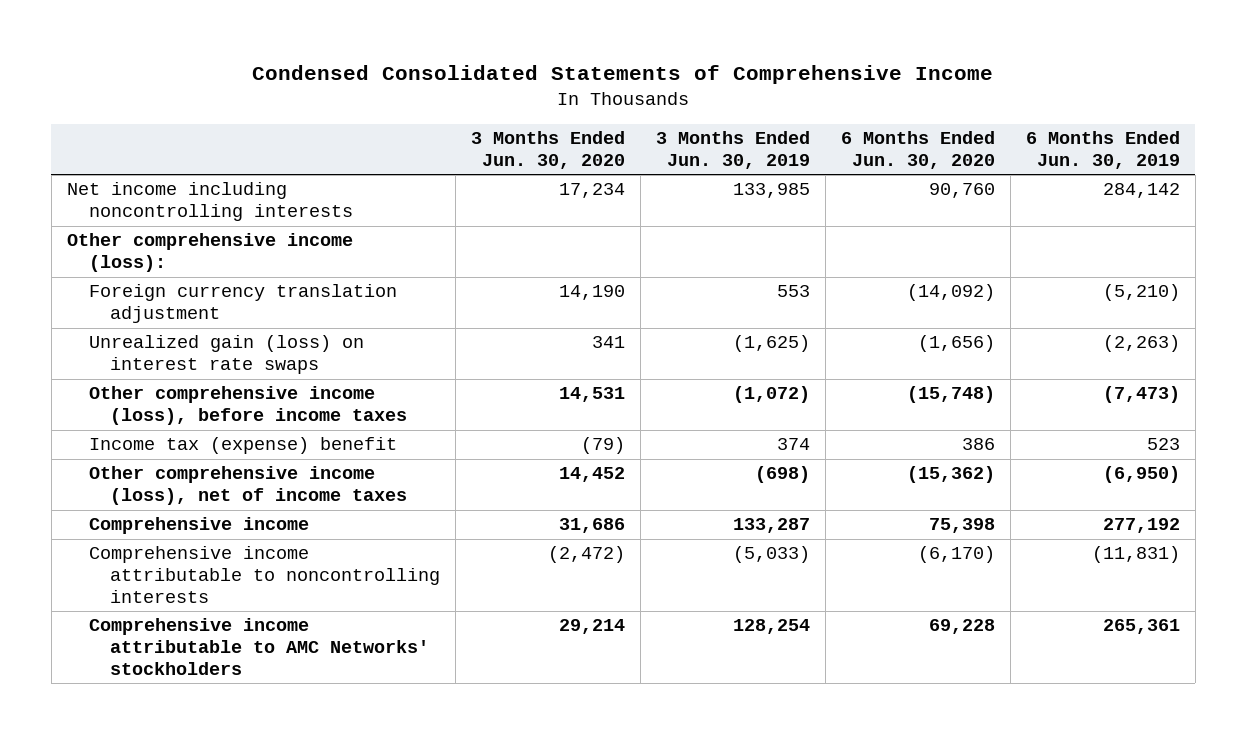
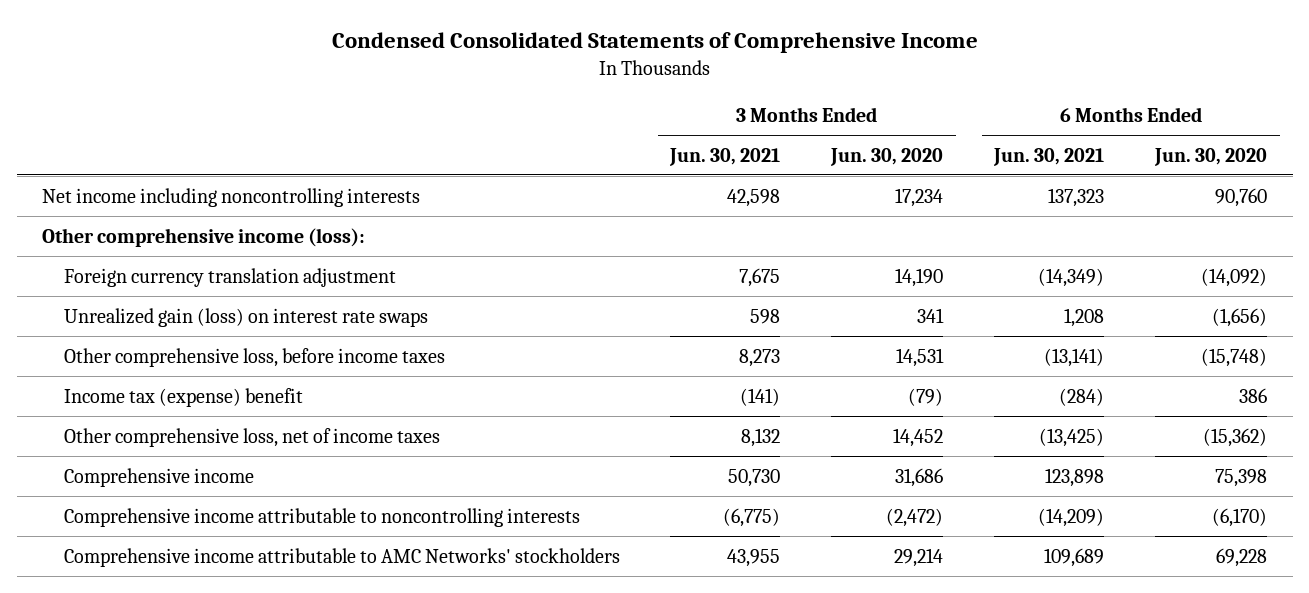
- | 3 Months Ended Jun. 30, 2020 | 3 Months Ended Jun. 30, 2019 | 6 Months Ended Jun. 30, 2020 | 6 Months Ended Jun. 30, 2019
+ | 3 Months Ended Jun. 30, 2021 | 3 Months Ended Jun. 30, 2020 | 6 Months Ended Jun. 30, 2021 | 6 Months Ended Jun. 30, 2020
- Other comprehensive income (loss), before income taxes | 14,531 | (1,072) | (15,748) | (7,473)
+ Other comprehensive loss, before income taxes | 8,273 | 14,531 | (13,141) | (15,748)
- Other comprehensive income (loss), net of income taxes | 14,452 | (698) | (15,362) | (6,950)
+ Other comprehensive loss, net of income taxes | 8,132 | 14,452 | (13,425) | (15,362)

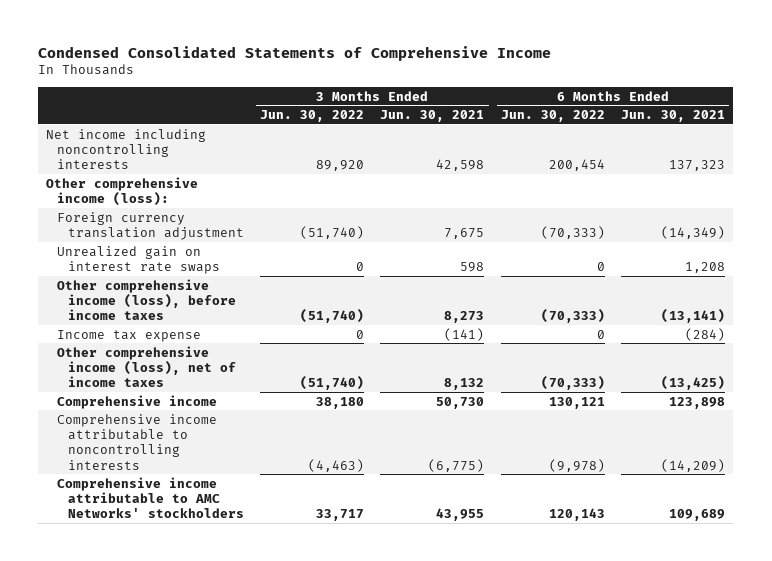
- | 3 Months Ended Jun. 30, 2021 | 3 Months Ended Jun. 30, 2020 | 6 Months Ended Jun. 30, 2021 | 6 Months Ended Jun. 30, 2020
+ | 3 Months Ended Jun. 30, 2022 | 3 Months Ended Jun. 30, 2021 | 6 Months Ended Jun. 30, 2022 | 6 Months Ended Jun. 30, 2021
- Unrealized gain (loss) on interest rate swaps | 598 | 341 | 1,208 | (1,656)
- Other comprehensive loss, before income taxes | 8,273 | 14,531 | (13,141) | (15,748)
- Income tax (expense) benefit | (141) | (79) | (284) | 386
- Other comprehensive loss, net of income taxes | 8,132 | 14,452 | (13,425) | (15,362)
+ Unrealized gain on interest rate swaps | 0 | 598 | 0 | 1,208
+ Other comprehensive income (loss), before income taxes | (51,740) | 8,273 | (70,333) | (13,141)
+ Income tax expense | 0 | (141) | 0 | (284)
+ Other comprehensive income (loss), net of income taxes | (51,740) | 8,132 | (70,333) | (13,425)

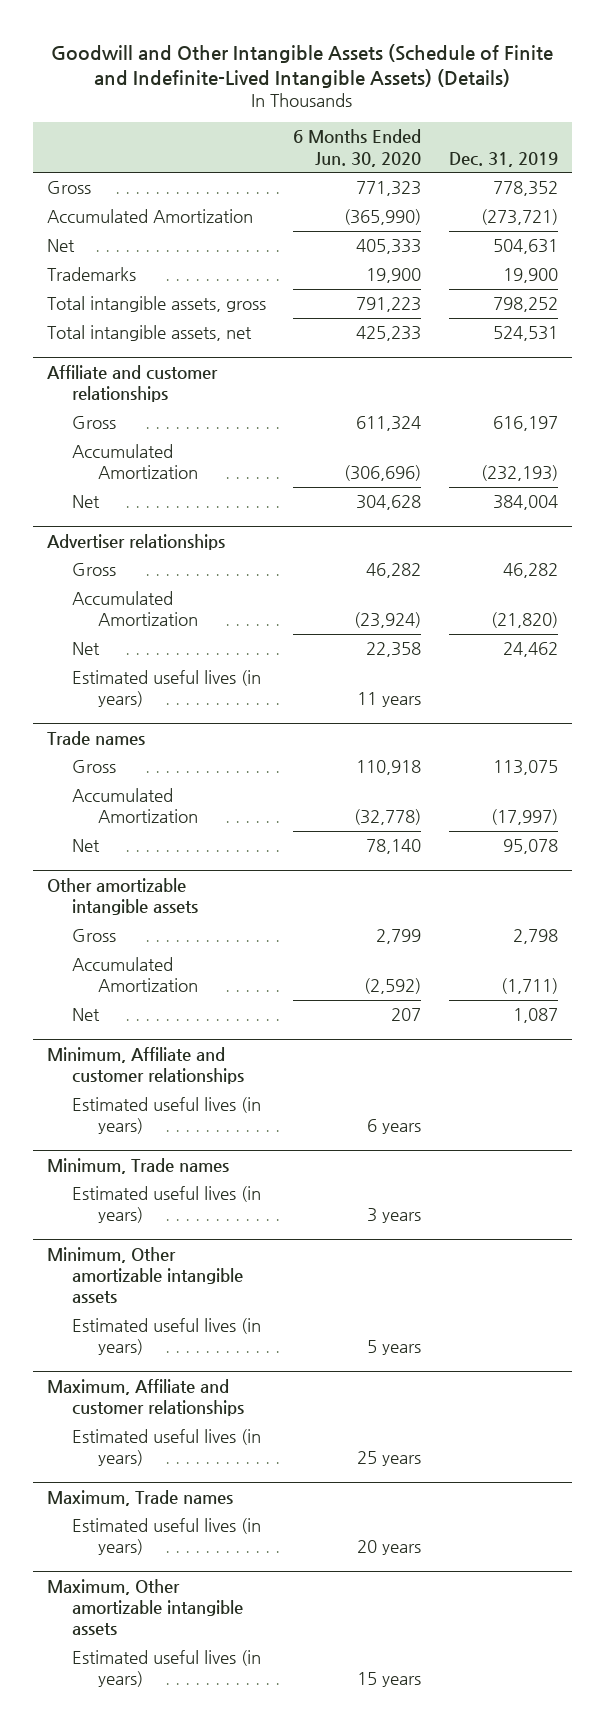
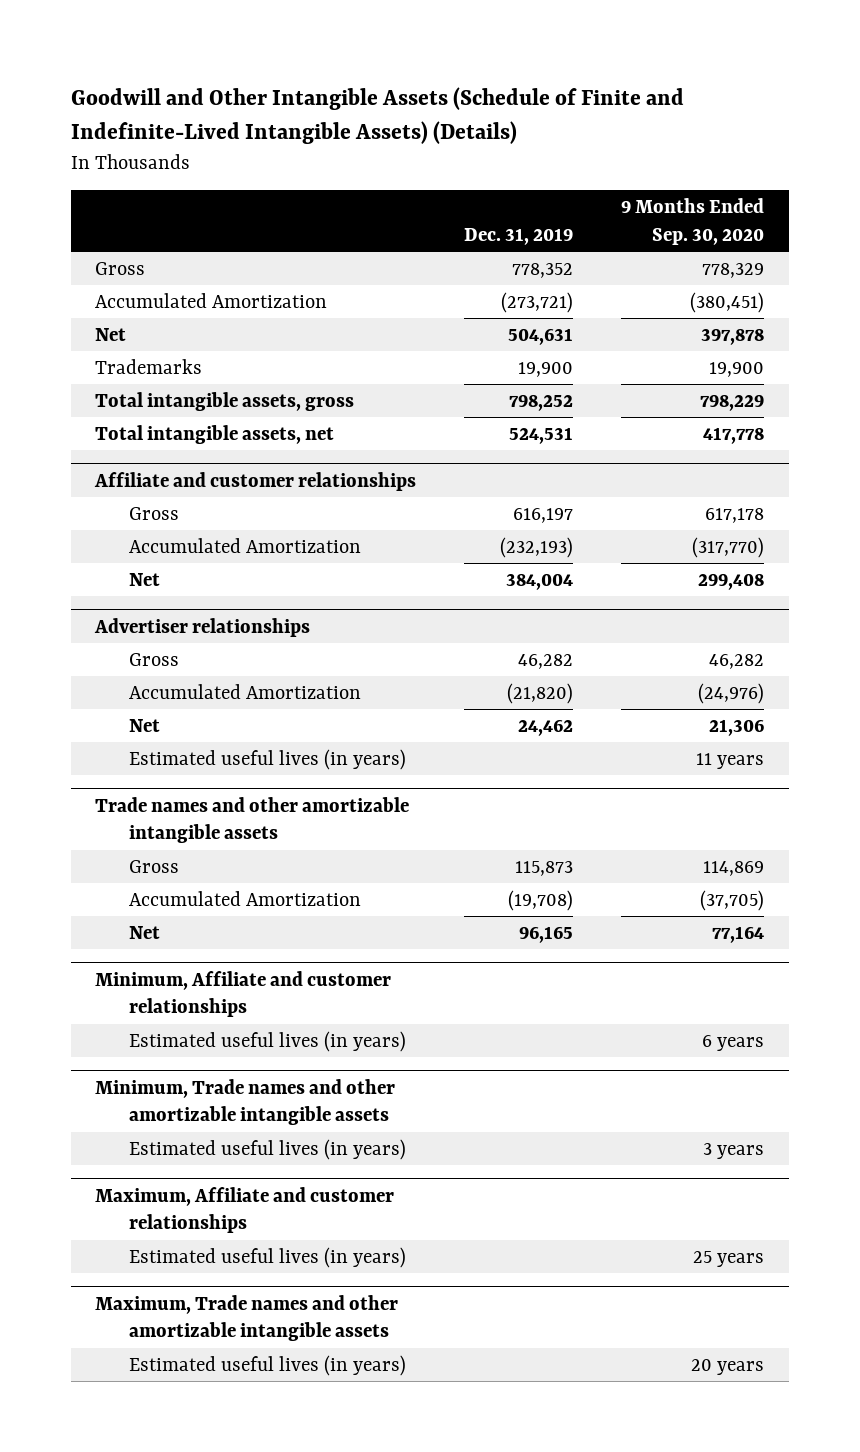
- | 6 Months Ended Jun. 30, 2020 | Dec. 31, 2019
+ | Dec. 31, 2019 | 9 Months Ended Sep. 30, 2020
- Trade names
- Gross | 110,918 | 113,075
- Accumulated Amortization | (32,778) | (17,997)
- Net | 78,140 | 95,078
- Other amortizable intangible assets
- Gross | 2,799 | 2,798
- Accumulated Amortization | (2,592) | (1,711)
- Net | 207 | 1,087
+ Trade names and other amortizable intangible assets
+ Gross | 115,873 | 114,869
+ Accumulated Amortization | (19,708) | (37,705)
+ Net | 96,165 | 77,164
- Minimum, Trade names
- Estimated useful lives (in years) | 3 years |
- Minimum, Other amortizable intangible assets
+ Minimum, Trade names and other amortizable intangible assets
- Maximum, Trade names
- Estimated useful lives (in years) | 20 years |
- Maximum, Other amortizable intangible assets
+ Maximum, Trade names and other amortizable intangible assets

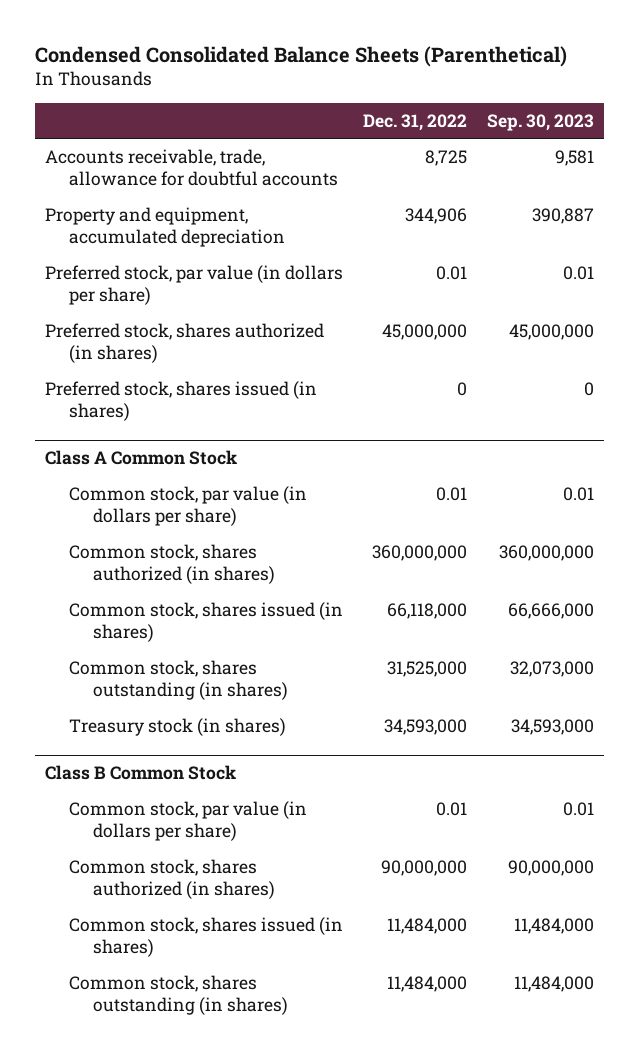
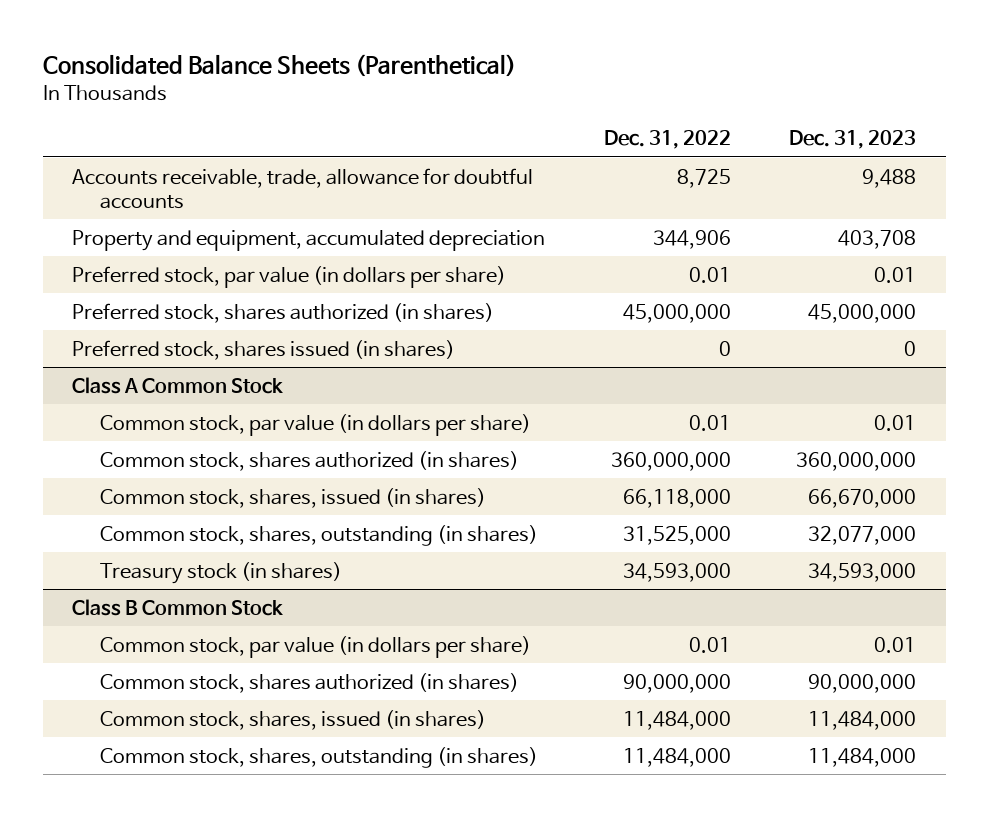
- Condensed Consolidated Balance Sheets (Parenthetical)
+ Consolidated Balance Sheets (Parenthetical)
- | Dec. 31, 2022 | Sep. 30, 2023
+ | Dec. 31, 2022 | Dec. 31, 2023
@ Class A Common Stock
- Common stock, shares issued (in shares) | 66,118,000 | 66,666,000
- Common stock, shares outstanding (in shares) | 31,525,000 | 32,073,000
+ Common stock, shares, issued (in shares) | 66,118,000 | 66,670,000
+ Common stock, shares, outstanding (in shares) | 31,525,000 | 32,077,000
@ Class B Common Stock
- Common stock, shares issued (in shares) | 11,484,000 | 11,484,000
- Common stock, shares outstanding (in shares) | 11,484,000 | 11,484,000
+ Common stock, shares, issued (in shares) | 11,484,000 | 11,484,000
+ Common stock, shares, outstanding (in shares) | 11,484,000 | 11,484,000

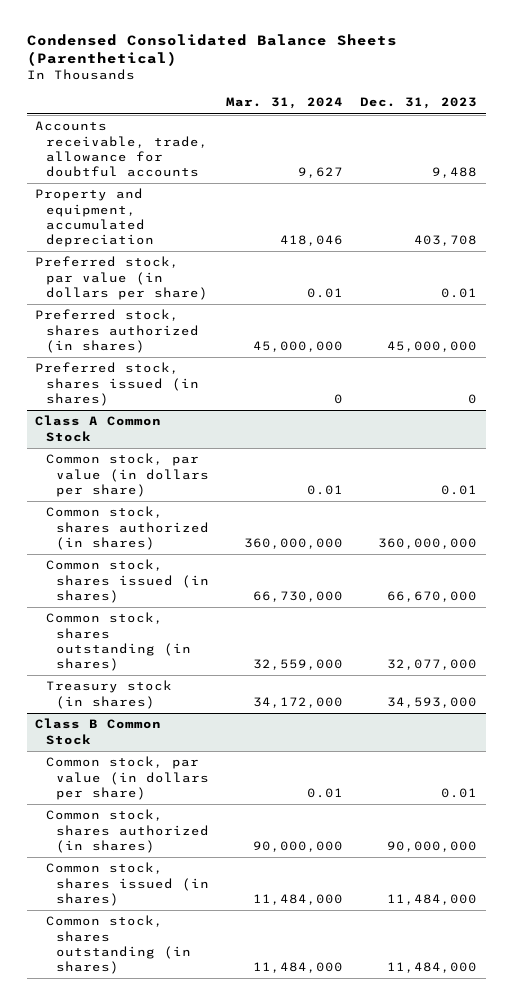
- Consolidated Balance Sheets (Parenthetical)
+ Condensed Consolidated Balance Sheets (Parenthetical)
- | Dec. 31, 2022 | Dec. 31, 2023
+ | Mar. 31, 2024 | Dec. 31, 2023
@ Class A Common Stock
- Common stock, shares, issued (in shares) | 66,118,000 | 66,670,000
- Common stock, shares, outstanding (in shares) | 31,525,000 | 32,077,000
+ Common stock, shares issued (in shares) | 66,730,000 | 66,670,000
+ Common stock, shares outstanding (in shares) | 32,559,000 | 32,077,000
@ Class B Common Stock
- Common stock, shares, issued (in shares) | 11,484,000 | 11,484,000
- Common stock, shares, outstanding (in shares) | 11,484,000 | 11,484,000
+ Common stock, shares issued (in shares) | 11,484,000 | 11,484,000
+ Common stock, shares outstanding (in shares) | 11,484,000 | 11,484,000

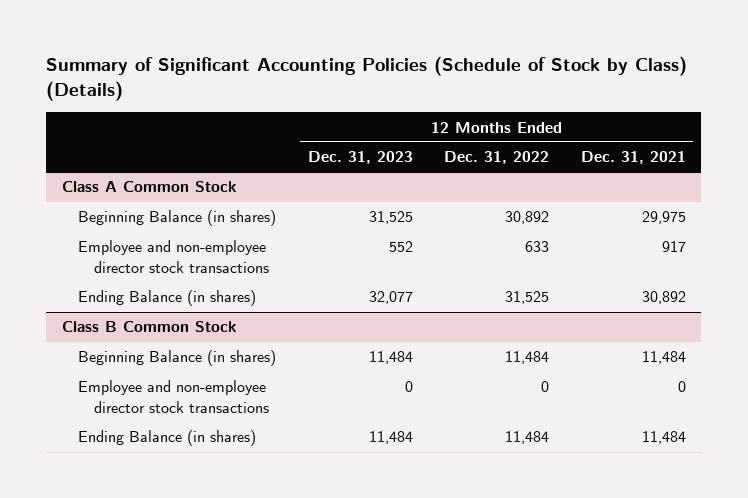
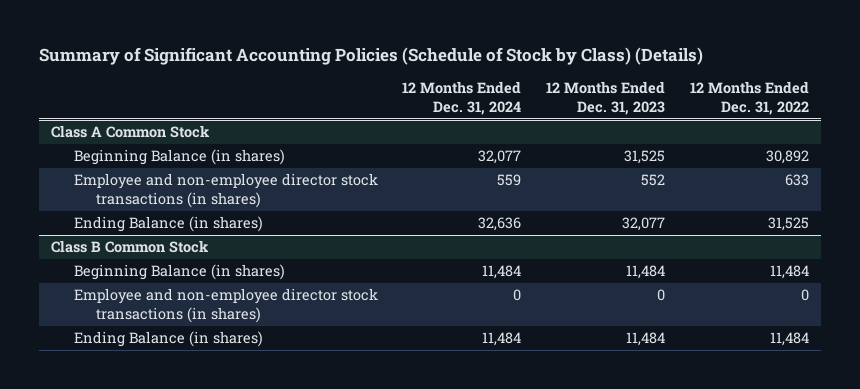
- | 12 Months Ended Dec. 31, 2023 | 12 Months Ended Dec. 31, 2022 | 12 Months Ended Dec. 31, 2021
+ | 12 Months Ended Dec. 31, 2024 | 12 Months Ended Dec. 31, 2023 | 12 Months Ended Dec. 31, 2022
@ Class A Common Stock
- Employee and non-employee director stock transactions | 552 | 633 | 917
+ Employee and non-employee director stock transactions (in shares) | 559 | 552 | 633
@ Class B Common Stock
- Employee and non-employee director stock transactions | 0 | 0 | 0
+ Employee and non-employee director stock transactions (in shares) | 0 | 0 | 0

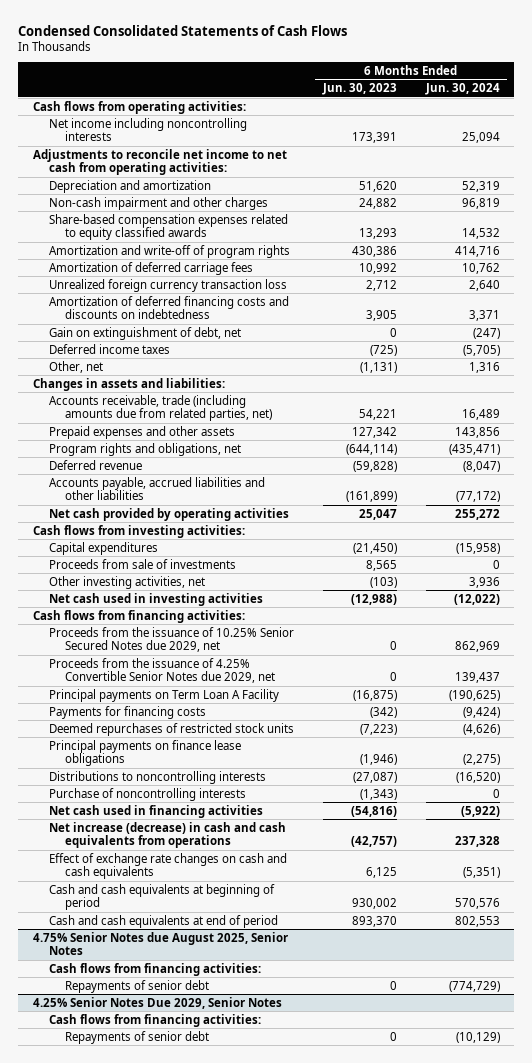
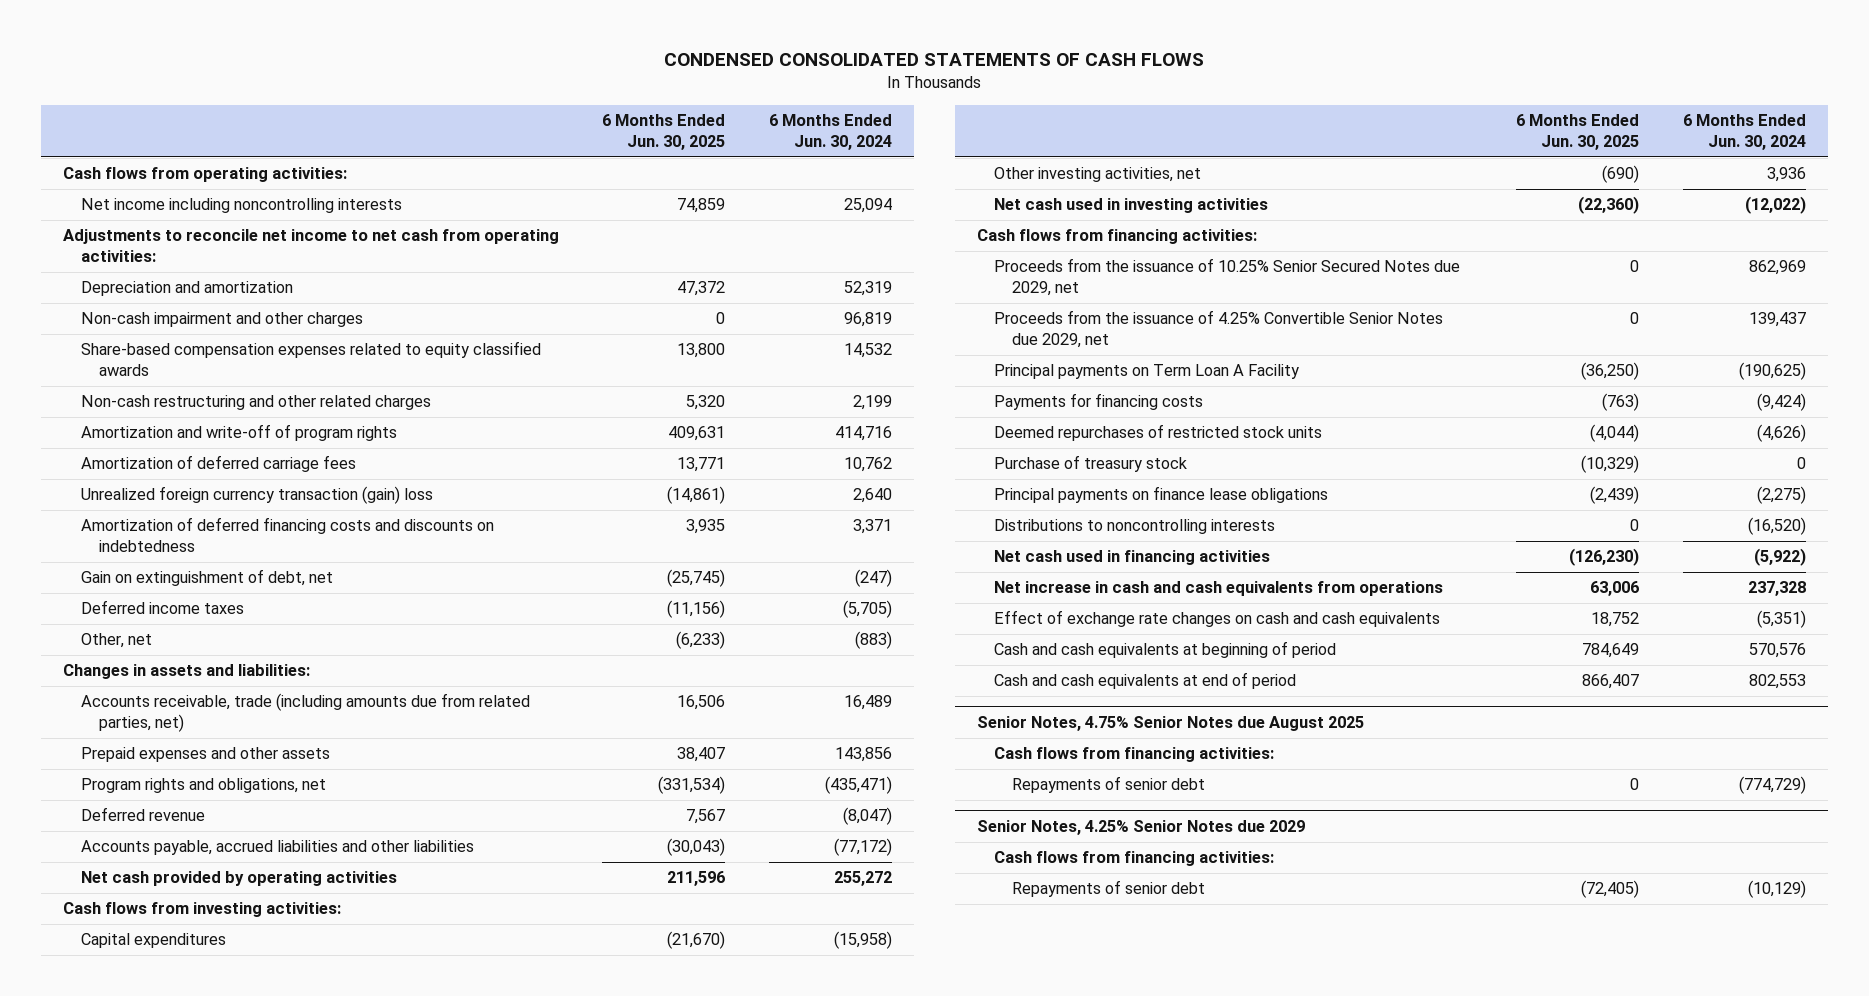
- Condensed Consolidated Statements of Cash Flows
+ CONDENSED CONSOLIDATED STATEMENTS OF CASH FLOWS
- | 6 Months Ended Jun. 30, 2023 | 6 Months Ended Jun. 30, 2024
+ | 6 Months Ended Jun. 30, 2025 | 6 Months Ended Jun. 30, 2024
+ Non-cash restructuring and other related charges | 5,320 | 2,199
- Unrealized foreign currency transaction loss | 2,712 | 2,640
+ Unrealized foreign currency transaction (gain) loss | (14,861) | 2,640
- Other, net | (1,131) | 1,316
+ Other, net | (6,233) | (883)
- Proceeds from sale of investments | 8,565 | 0
+ Purchase of treasury stock | (10,329) | 0
- Purchase of noncontrolling interests | (1,343) | 0
- Net increase (decrease) in cash and cash equivalents from operations | (42,757) | 237,328
+ Net increase in cash and cash equivalents from operations | 63,006 | 237,328
- 4.75% Senior Notes due August 2025, Senior Notes
+ Senior Notes, 4.75% Senior Notes due August 2025
- 4.25% Senior Notes Due 2029, Senior Notes
+ Senior Notes, 4.25% Senior Notes due 2029

